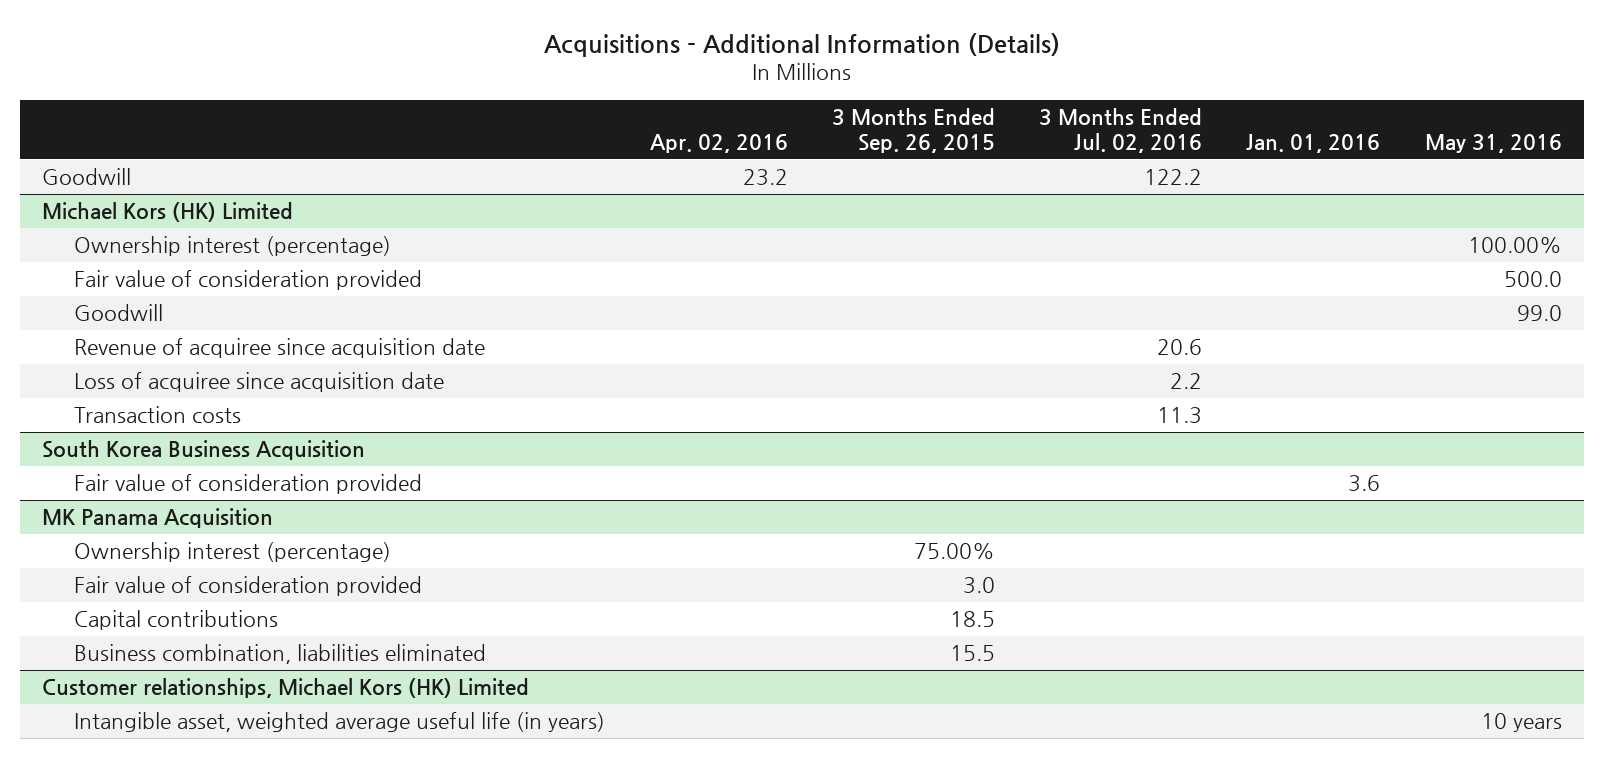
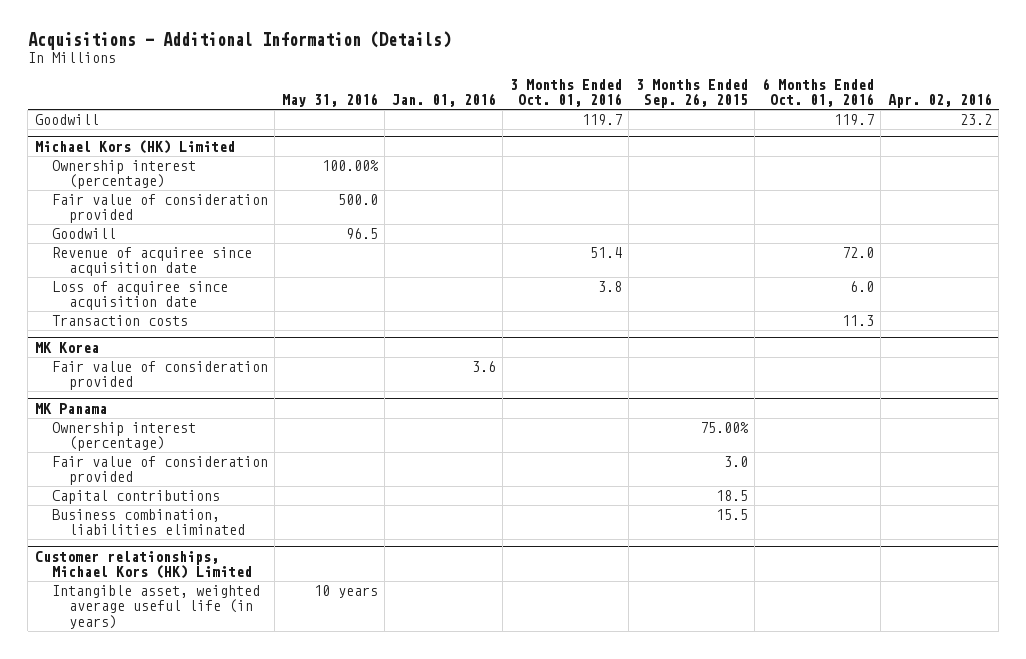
- | Apr. 02, 2016 | 3 Months Ended Sep. 26, 2015 | 3 Months Ended Jul. 02, 2016 | Jan. 01, 2016 | May 31, 2016
+ | May 31, 2016 | Jan. 01, 2016 | 3 Months Ended Oct. 01, 2016 | 3 Months Ended Sep. 26, 2015 | 6 Months Ended Oct. 01, 2016 | Apr. 02, 2016
@ Michael Kors (HK) Limited
- Goodwill | | | | | 99.0
+ Goodwill | 96.5 | | | | |
- South Korea Business Acquisition
+ MK Korea
- MK Panama Acquisition
+ MK Panama

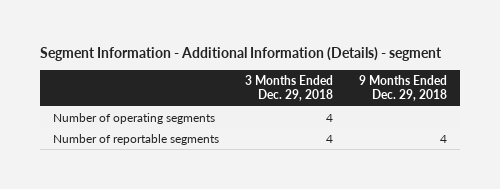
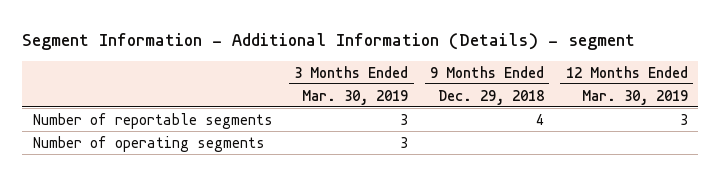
- | 3 Months Ended Dec. 29, 2018 | 9 Months Ended Dec. 29, 2018
+ | 3 Months Ended Mar. 30, 2019 | 9 Months Ended Dec. 29, 2018 | 12 Months Ended Mar. 30, 2019
moved down: Number of operating segments | 3 | |

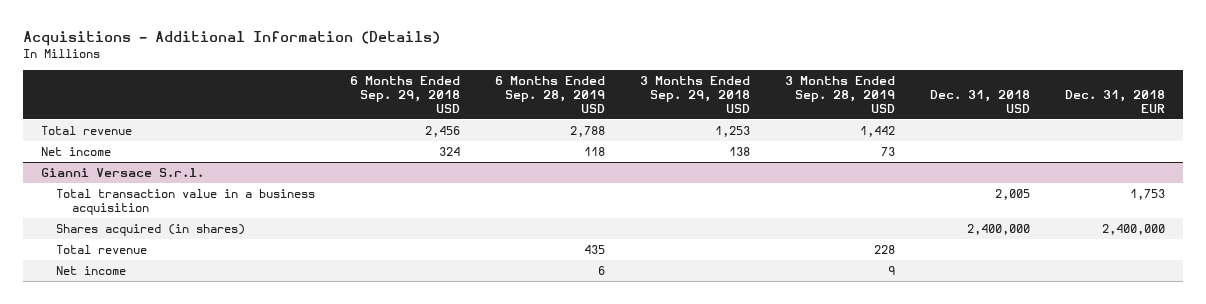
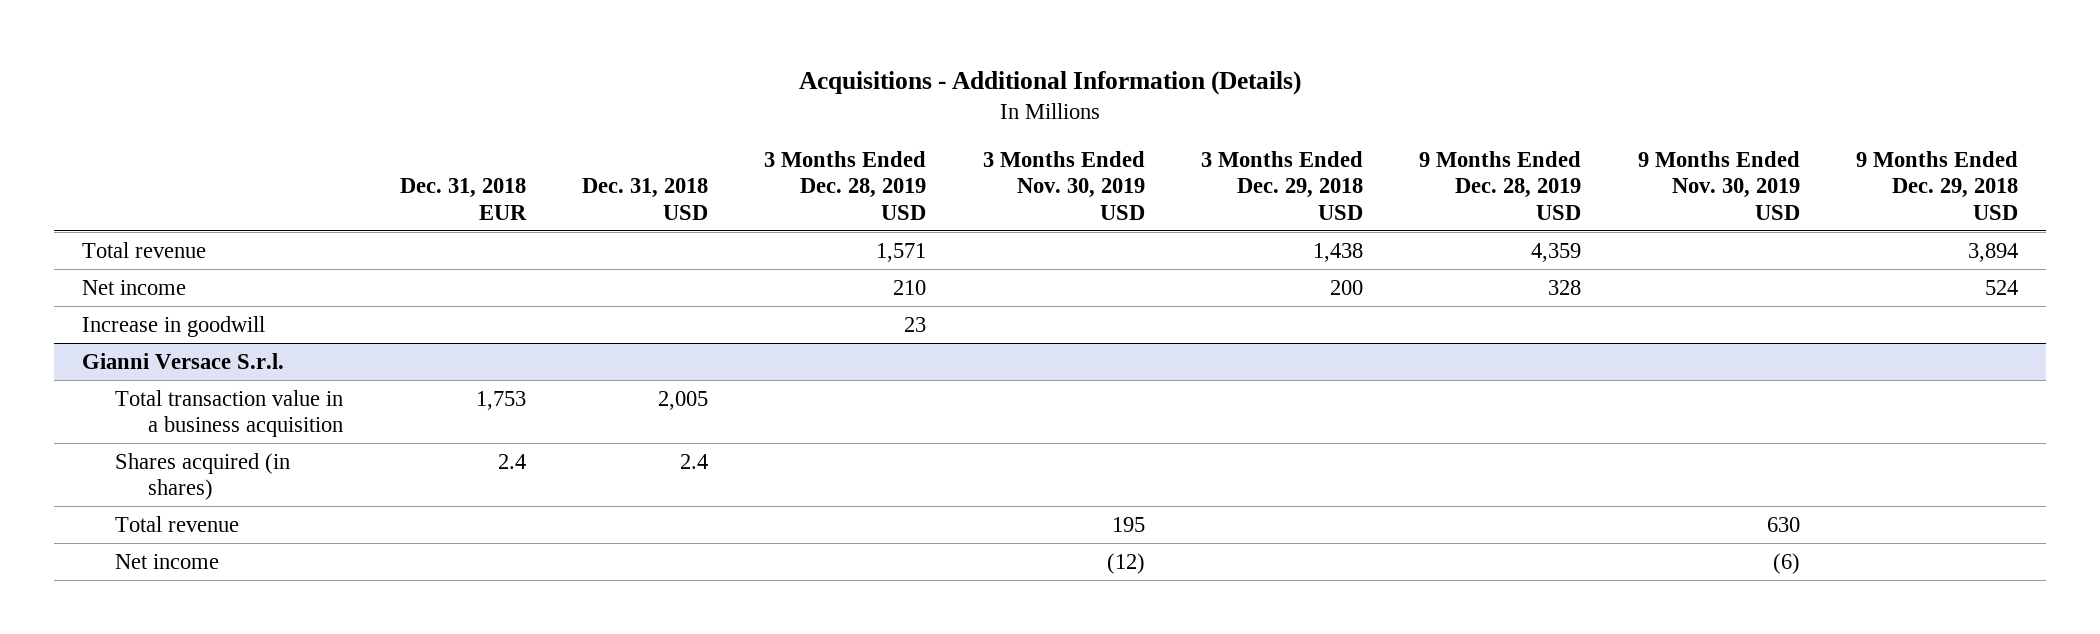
- | 6 Months Ended Sep. 29, 2018 USD | 6 Months Ended Sep. 28, 2019 USD | 3 Months Ended Sep. 29, 2018 USD | 3 Months Ended Sep. 28, 2019 USD | Dec. 31, 2018 USD | Dec. 31, 2018 EUR
+ | Dec. 31, 2018 EUR | Dec. 31, 2018 USD | 3 Months Ended Dec. 28, 2019 USD | 3 Months Ended Nov. 30, 2019 USD | 3 Months Ended Dec. 29, 2018 USD | 9 Months Ended Dec. 28, 2019 USD | 9 Months Ended Nov. 30, 2019 USD | 9 Months Ended Dec. 29, 2018 USD
+ Increase in goodwill | | | 23 | | | | |
@ Gianni Versace S.r.l.
- Shares acquired (in shares) | | | | | 2,400,000 | 2,400,000
+ Shares acquired (in shares) | 2.4 | 2.4 | | | | | |

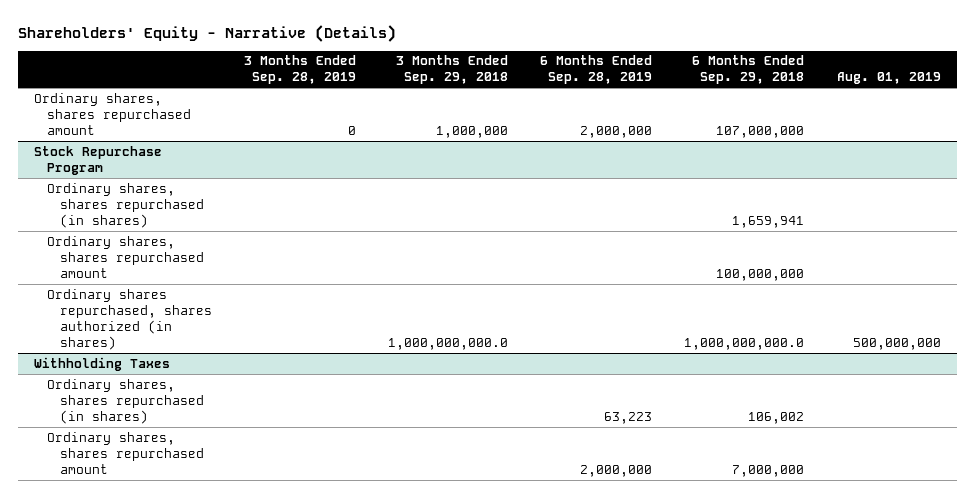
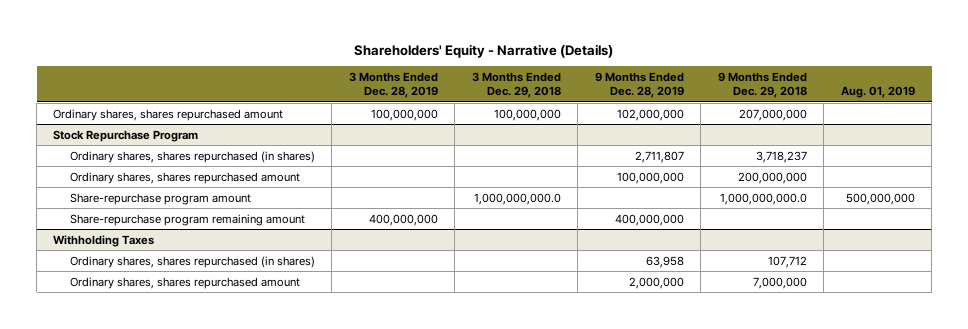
- | 3 Months Ended Sep. 28, 2019 | 3 Months Ended Sep. 29, 2018 | 6 Months Ended Sep. 28, 2019 | 6 Months Ended Sep. 29, 2018 | Aug. 01, 2019
+ | 3 Months Ended Dec. 28, 2019 | 3 Months Ended Dec. 29, 2018 | 9 Months Ended Dec. 28, 2019 | 9 Months Ended Dec. 29, 2018 | Aug. 01, 2019
@ Stock Repurchase Program
- Ordinary shares repurchased, shares authorized (in shares) | | 1,000,000,000.0 | | 1,000,000,000.0 | 500,000,000
+ Share-repurchase program amount | | 1,000,000,000.0 | | 1,000,000,000.0 | 500,000,000
+ Share-repurchase program remaining amount | 400,000,000 | | 400,000,000 | |

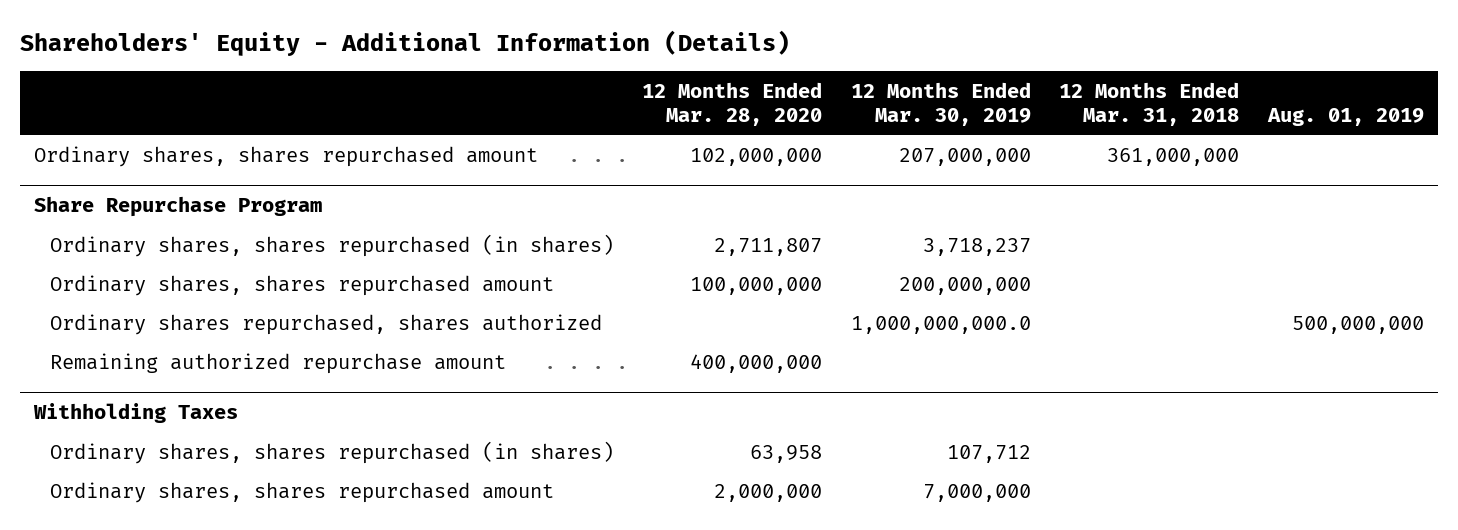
- Shareholders' Equity - Narrative (Details)
+ Shareholders' Equity - Additional Information (Details)
- | 3 Months Ended Dec. 28, 2019 | 3 Months Ended Dec. 29, 2018 | 9 Months Ended Dec. 28, 2019 | 9 Months Ended Dec. 29, 2018 | Aug. 01, 2019
+ | 12 Months Ended Mar. 28, 2020 | 12 Months Ended Mar. 30, 2019 | 12 Months Ended Mar. 31, 2018 | Aug. 01, 2019
- Stock Repurchase Program
+ Share Repurchase Program
- Share-repurchase program amount | | 1,000,000,000.0 | | 1,000,000,000.0 | 500,000,000
- Share-repurchase program remaining amount | 400,000,000 | | 400,000,000 | |
+ Ordinary shares repurchased, shares authorized | | 1,000,000,000.0 | | 500,000,000
+ Remaining authorized repurchase amount | 400,000,000 | | |

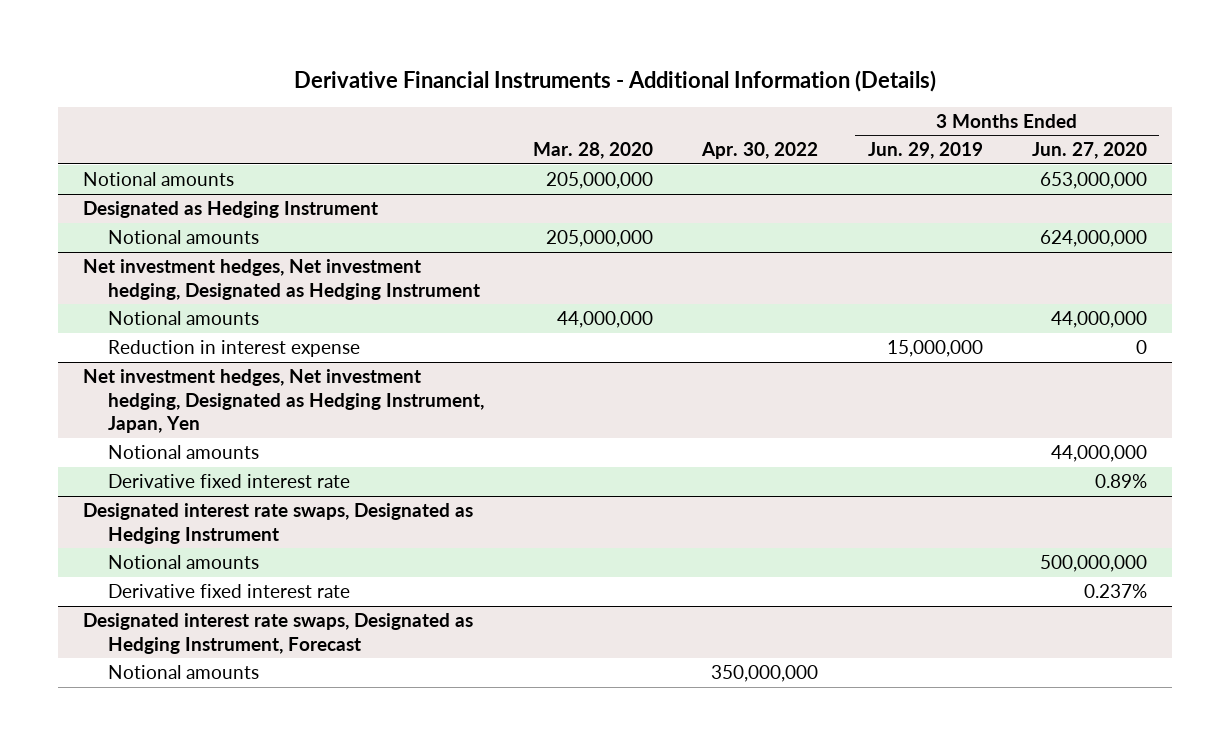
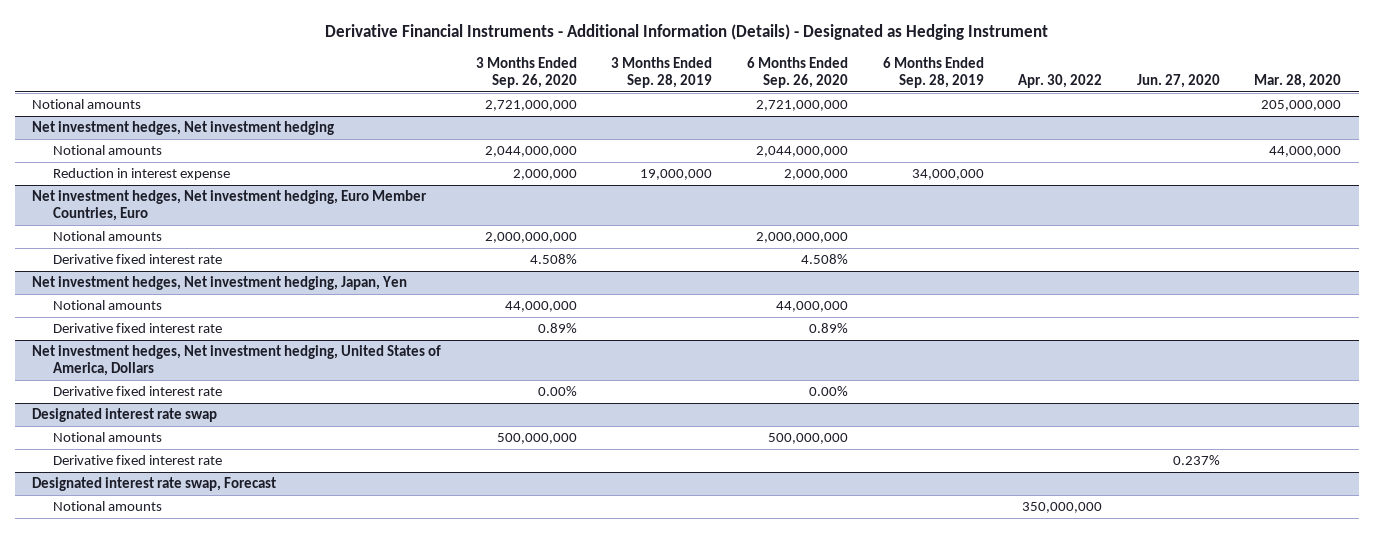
- Derivative Financial Instruments - Additional Information (Details)
+ Derivative Financial Instruments - Additional Information (Details) - Designated as Hedging Instrument
- | Mar. 28, 2020 | Apr. 30, 2022 | 3 Months Ended Jun. 29, 2019 | 3 Months Ended Jun. 27, 2020
+ | 3 Months Ended Sep. 26, 2020 | 3 Months Ended Sep. 28, 2019 | 6 Months Ended Sep. 26, 2020 | 6 Months Ended Sep. 28, 2019 | Apr. 30, 2022 | Jun. 27, 2020 | Mar. 28, 2020
- Designated as Hedging Instrument
- Notional amounts | 205,000,000 | | | 624,000,000
- Net investment hedges, Net investment hedging, Designated as Hedging Instrument
+ Net investment hedges, Net investment hedging
- Net investment hedges, Net investment hedging, Designated as Hedging Instrument, Japan, Yen
+ Net investment hedges, Net investment hedging, Euro Member Countries, Euro
+ Notional amounts | 2,000,000,000 | | 2,000,000,000 | | | |
+ Derivative fixed interest rate | 4.508% | | 4.508% | | | |
+ Net investment hedges, Net investment hedging, Japan, Yen
- Designated interest rate swaps, Designated as Hedging Instrument
+ Net investment hedges, Net investment hedging, United States of America, Dollars
+ Derivative fixed interest rate | 0.00% | | 0.00% | | | |
+ Designated interest rate swap
- Designated interest rate swaps, Designated as Hedging Instrument, Forecast
+ Designated interest rate swap, Forecast

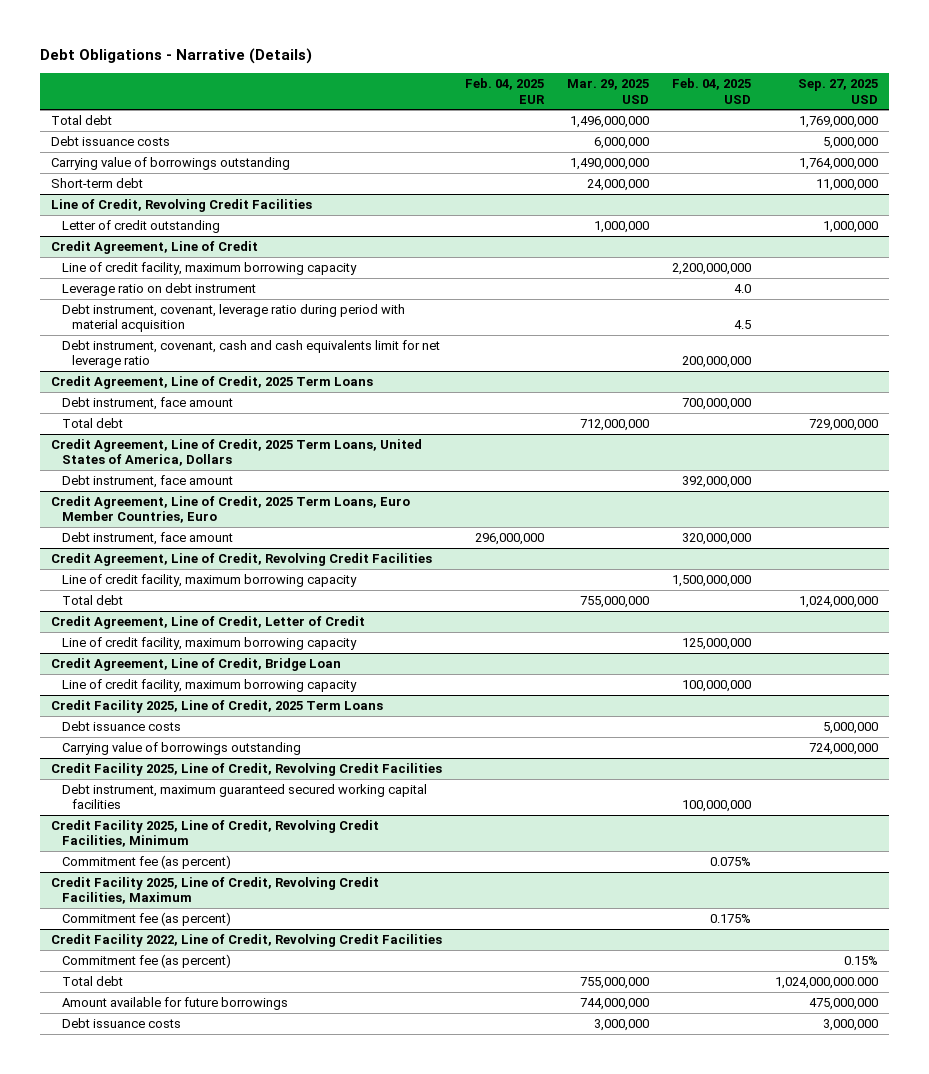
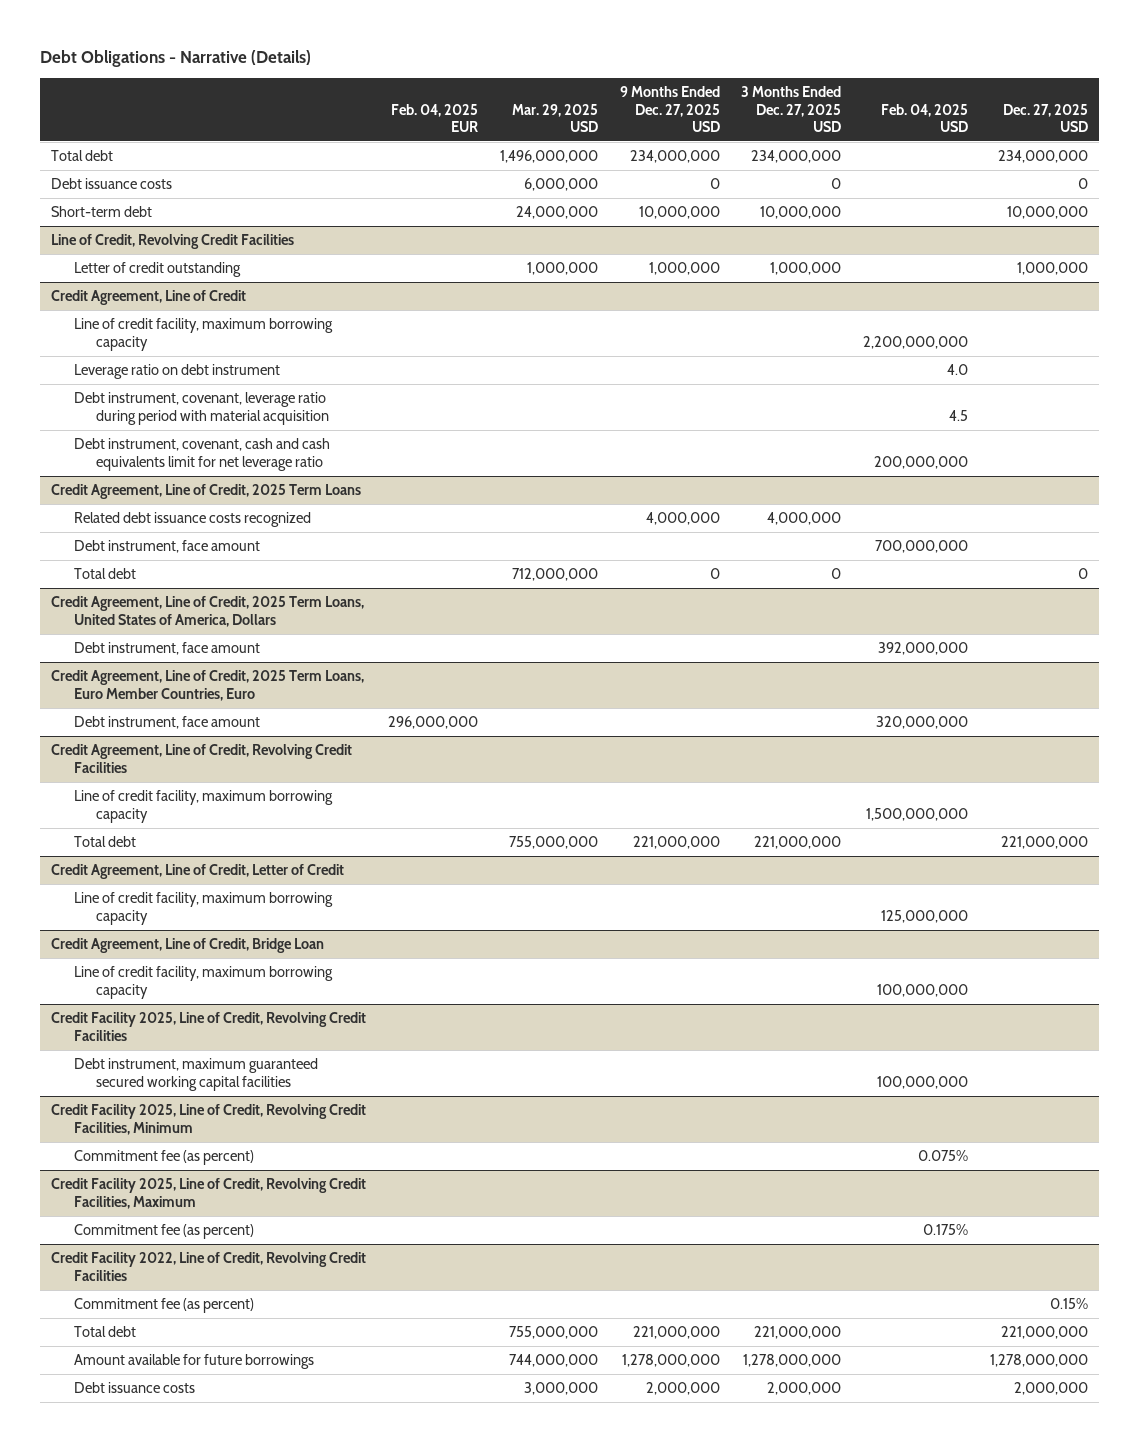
- | Feb. 04, 2025 EUR | Mar. 29, 2025 USD | Feb. 04, 2025 USD | Sep. 27, 2025 USD
+ | Feb. 04, 2025 EUR | Mar. 29, 2025 USD | 9 Months Ended Dec. 27, 2025 USD | 3 Months Ended Dec. 27, 2025 USD | Feb. 04, 2025 USD | Dec. 27, 2025 USD
- Carrying value of borrowings outstanding | | 1,490,000,000 | | 1,764,000,000
@ Credit Agreement, Line of Credit, 2025 Term Loans
+ Related debt issuance costs recognized | | | 4,000,000 | 4,000,000 | |
- Credit Facility 2025, Line of Credit, 2025 Term Loans
- Debt issuance costs | | | | 5,000,000
- Carrying value of borrowings outstanding | | | | 724,000,000

